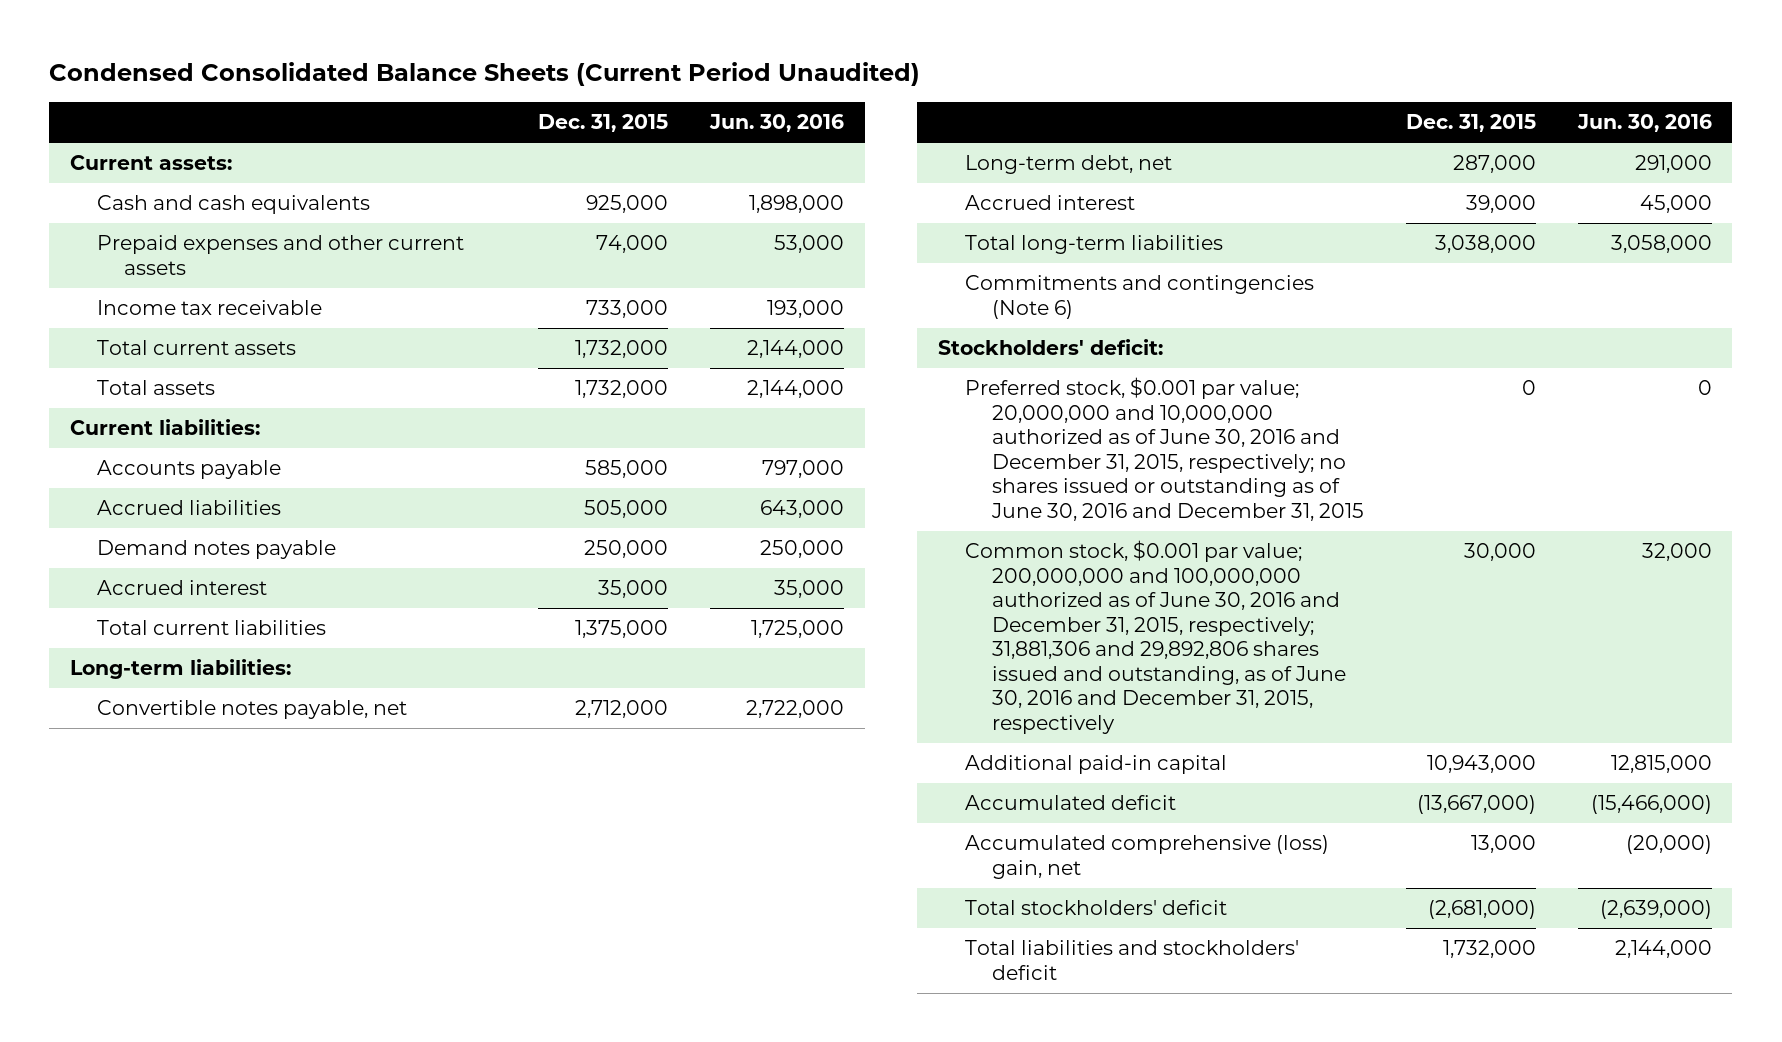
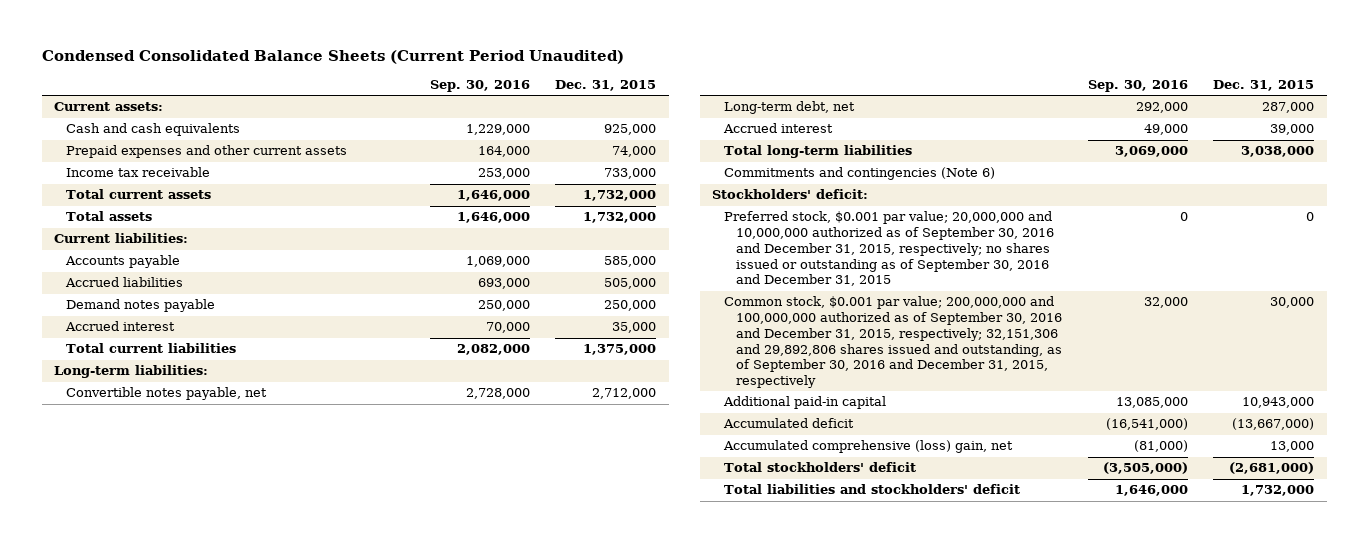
- | Dec. 31, 2015 | Jun. 30, 2016
+ | Sep. 30, 2016 | Dec. 31, 2015
- Preferred stock, $0.001 par value; 20,000,000 and 10,000,000 authorized as of June 30, 2016 and December 31, 2015, respectively; no shares issued or outstanding as of June 30, 2016 and December 31, 2015 | 0 | 0
- Common stock, $0.001 par value; 200,000,000 and 100,000,000 authorized as of June 30, 2016 and December 31, 2015, respectively; 31,881,306 and 29,892,806 shares issued and outstanding, as of June 30, 2016 and December 31, 2015, respectively | 30,000 | 32,000
+ Preferred stock, $0.001 par value; 20,000,000 and 10,000,000 authorized as of September 30, 2016 and December 31, 2015, respectively; no shares issued or outstanding as of September 30, 2016 and December 31, 2015 | 0 | 0
+ Common stock, $0.001 par value; 200,000,000 and 100,000,000 authorized as of September 30, 2016 and December 31, 2015, respectively; 32,151,306 and 29,892,806 shares issued and outstanding, as of September 30, 2016 and December 31, 2015, respectively | 32,000 | 30,000

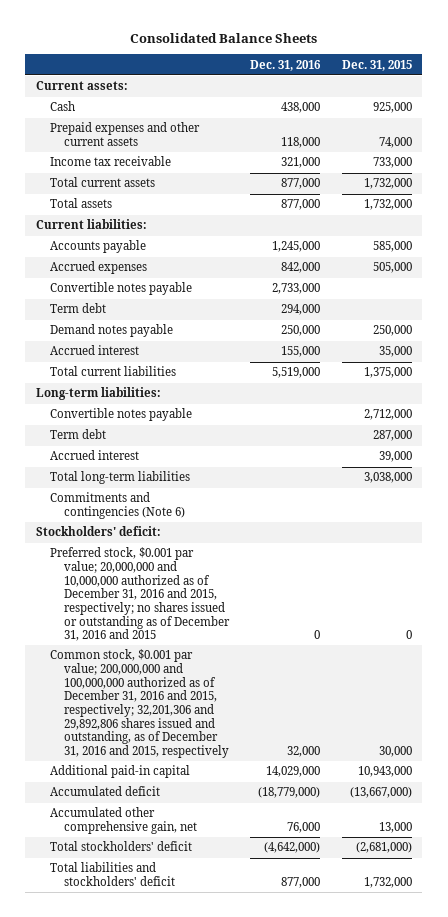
- Condensed Consolidated Balance Sheets (Current Period Unaudited)
+ Consolidated Balance Sheets
- | Sep. 30, 2016 | Dec. 31, 2015
+ | Dec. 31, 2016 | Dec. 31, 2015
- Cash and cash equivalents | 1,229,000 | 925,000
+ Cash | 438,000 | 925,000
- Accrued liabilities | 693,000 | 505,000
+ Accrued expenses | 842,000 | 505,000
+ Convertible notes payable | 2,733,000 |
+ Term debt | 294,000 |
- Convertible notes payable, net | 2,728,000 | 2,712,000
- Long-term debt, net | 292,000 | 287,000
+ Convertible notes payable | | 2,712,000
+ Term debt | | 287,000
- Preferred stock, $0.001 par value; 20,000,000 and 10,000,000 authorized as of September 30, 2016 and December 31, 2015, respectively; no shares issued or outstanding as of September 30, 2016 and December 31, 2015 | 0 | 0
- Common stock, $0.001 par value; 200,000,000 and 100,000,000 authorized as of September 30, 2016 and December 31, 2015, respectively; 32,151,306 and 29,892,806 shares issued and outstanding, as of September 30, 2016 and December 31, 2015, respectively | 32,000 | 30,000
+ Preferred stock, $0.001 par value; 20,000,000 and 10,000,000 authorized as of December 31, 2016 and 2015, respectively; no shares issued or outstanding as of December 31, 2016 and 2015 | 0 | 0
+ Common stock, $0.001 par value; 200,000,000 and 100,000,000 authorized as of December 31, 2016 and 2015, respectively; 32,201,306 and 29,892,806 shares issued and outstanding, as of December 31, 2016 and 2015, respectively | 32,000 | 30,000
- Accumulated comprehensive (loss) gain, net | (81,000) | 13,000
+ Accumulated other comprehensive gain, net | 76,000 | 13,000

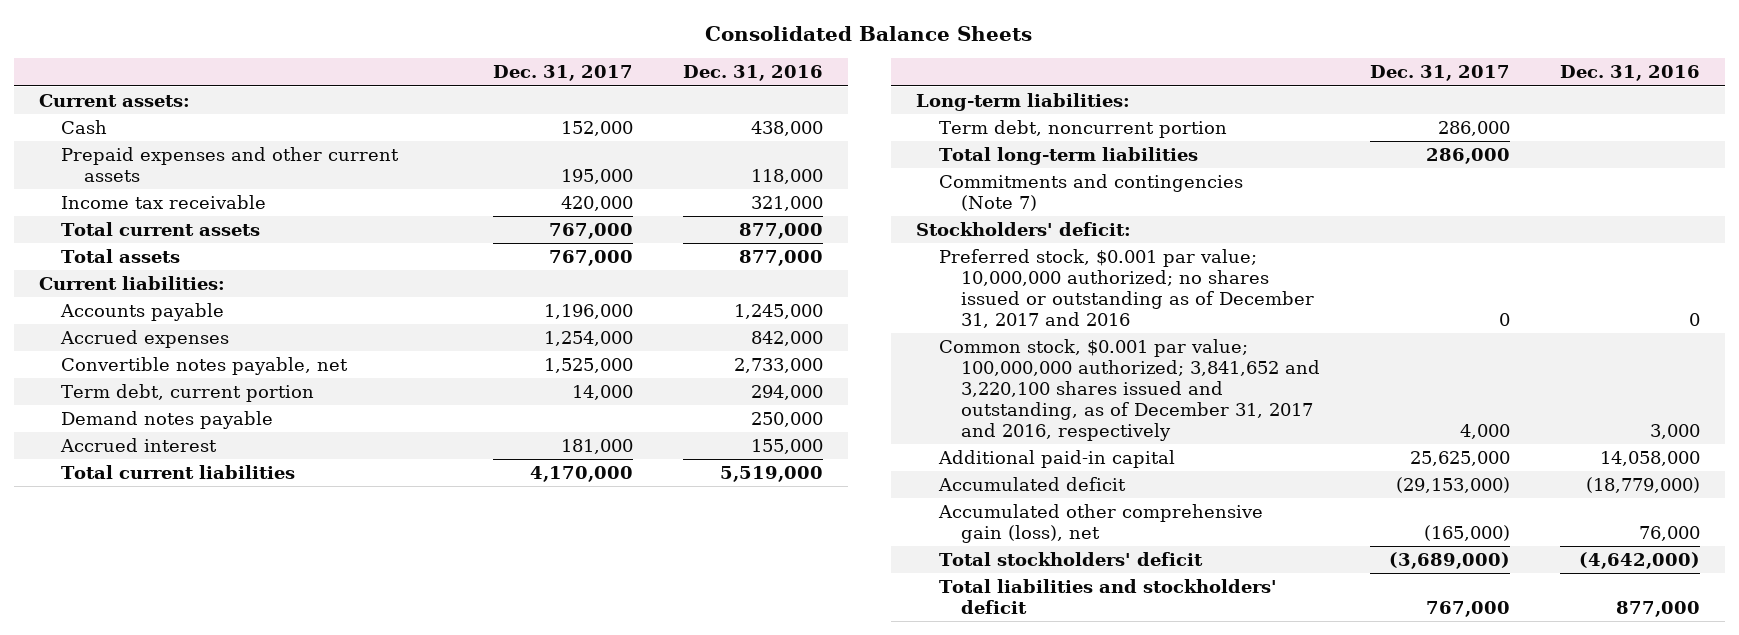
- | Dec. 31, 2016 | Dec. 31, 2015
+ | Dec. 31, 2017 | Dec. 31, 2016
- Convertible notes payable | 2,733,000 |
- Term debt | 294,000 |
+ Convertible notes payable, net | 1,525,000 | 2,733,000
+ Term debt, current portion | 14,000 | 294,000
- Convertible notes payable | | 2,712,000
- Term debt | | 287,000
- Accrued interest | | 39,000
+ Term debt, noncurrent portion | 286,000 |
- Commitments and contingencies (Note 6)
+ Commitments and contingencies (Note 7)
- Preferred stock, $0.001 par value; 20,000,000 and 10,000,000 authorized as of December 31, 2016 and 2015, respectively; no shares issued or outstanding as of December 31, 2016 and 2015 | 0 | 0
- Common stock, $0.001 par value; 200,000,000 and 100,000,000 authorized as of December 31, 2016 and 2015, respectively; 32,201,306 and 29,892,806 shares issued and outstanding, as of December 31, 2016 and 2015, respectively | 32,000 | 30,000
- Additional paid-in capital | 14,029,000 | 10,943,000
+ Preferred stock, $0.001 par value; 10,000,000 authorized; no shares issued or outstanding as of December 31, 2017 and 2016 | 0 | 0
+ Common stock, $0.001 par value; 100,000,000 authorized; 3,841,652 and 3,220,100 shares issued and outstanding, as of December 31, 2017 and 2016, respectively | 4,000 | 3,000
+ Additional paid-in capital | 25,625,000 | 14,058,000
- Accumulated other comprehensive gain, net | 76,000 | 13,000
+ Accumulated other comprehensive gain (loss), net | (165,000) | 76,000

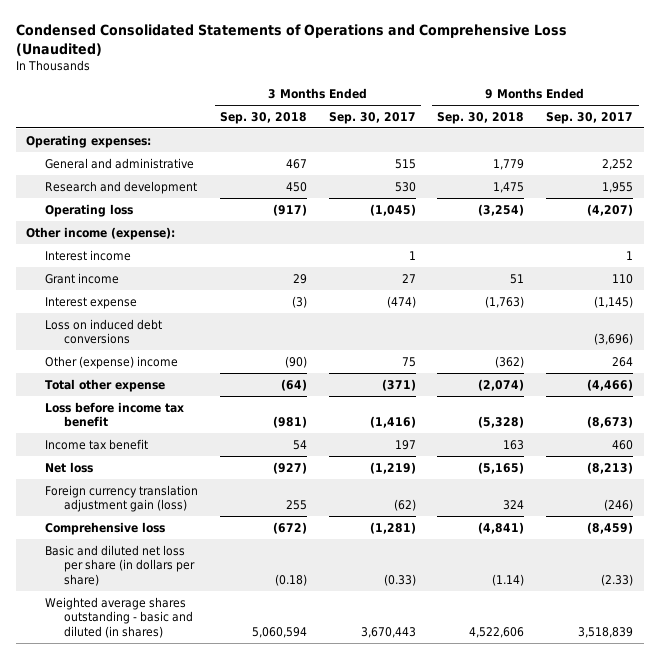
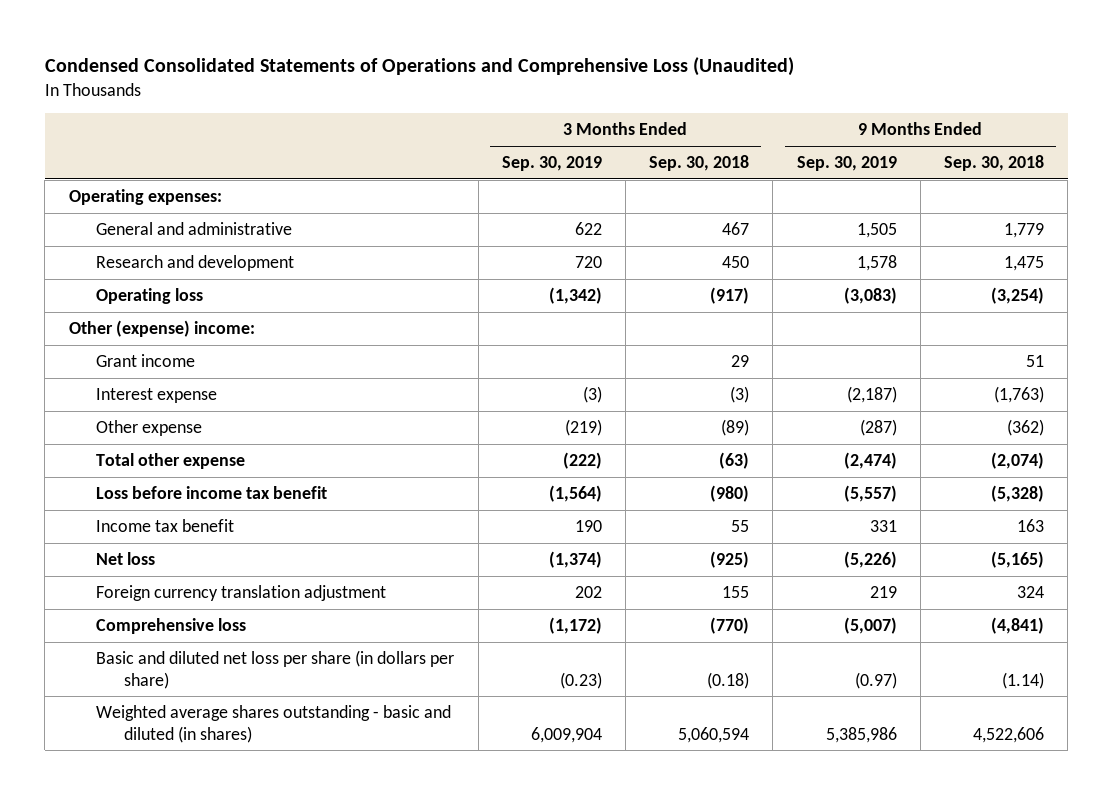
- | 3 Months Ended Sep. 30, 2018 | 3 Months Ended Sep. 30, 2017 | 9 Months Ended Sep. 30, 2018 | 9 Months Ended Sep. 30, 2017
+ | 3 Months Ended Sep. 30, 2019 | 3 Months Ended Sep. 30, 2018 | 9 Months Ended Sep. 30, 2019 | 9 Months Ended Sep. 30, 2018
- Other income (expense):
- Interest income | | 1 | | 1
+ Other (expense) income:
- Loss on induced debt conversions | | | | (3,696)
- Other (expense) income | (90) | 75 | (362) | 264
- Total other expense | (64) | (371) | (2,074) | (4,466)
- Loss before income tax benefit | (981) | (1,416) | (5,328) | (8,673)
- Income tax benefit | 54 | 197 | 163 | 460
- Net loss | (927) | (1,219) | (5,165) | (8,213)
- Foreign currency translation adjustment gain (loss) | 255 | (62) | 324 | (246)
- Comprehensive loss | (672) | (1,281) | (4,841) | (8,459)
+ Other expense | (219) | (89) | (287) | (362)
+ Total other expense | (222) | (63) | (2,474) | (2,074)
+ Loss before income tax benefit | (1,564) | (980) | (5,557) | (5,328)
+ Income tax benefit | 190 | 55 | 331 | 163
+ Net loss | (1,374) | (925) | (5,226) | (5,165)
+ Foreign currency translation adjustment | 202 | 155 | 219 | 324
+ Comprehensive loss | (1,172) | (770) | (5,007) | (4,841)

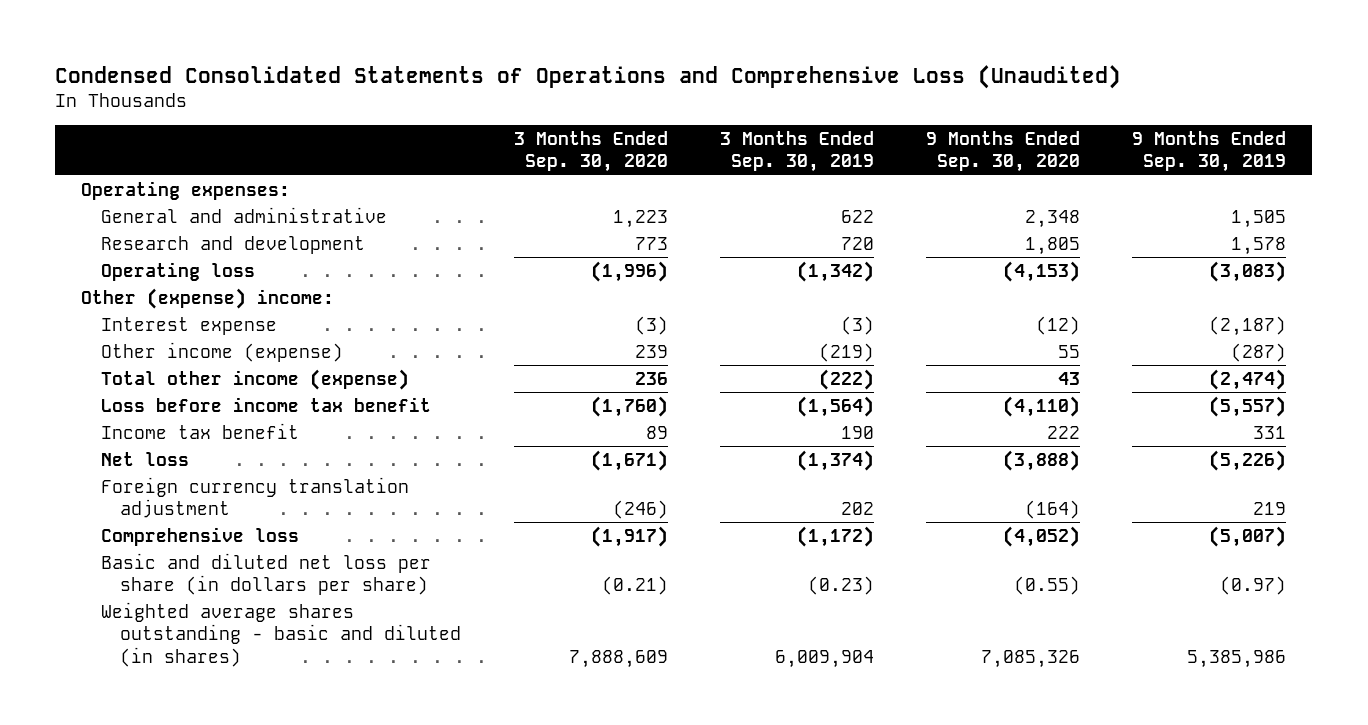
- | 3 Months Ended Sep. 30, 2019 | 3 Months Ended Sep. 30, 2018 | 9 Months Ended Sep. 30, 2019 | 9 Months Ended Sep. 30, 2018
+ | 3 Months Ended Sep. 30, 2020 | 3 Months Ended Sep. 30, 2019 | 9 Months Ended Sep. 30, 2020 | 9 Months Ended Sep. 30, 2019
- Grant income | | 29 | | 51
- Other expense | (219) | (89) | (287) | (362)
- Total other expense | (222) | (63) | (2,474) | (2,074)
+ Other income (expense) | 239 | (219) | 55 | (287)
+ Total other income (expense) | 236 | (222) | 43 | (2,474)

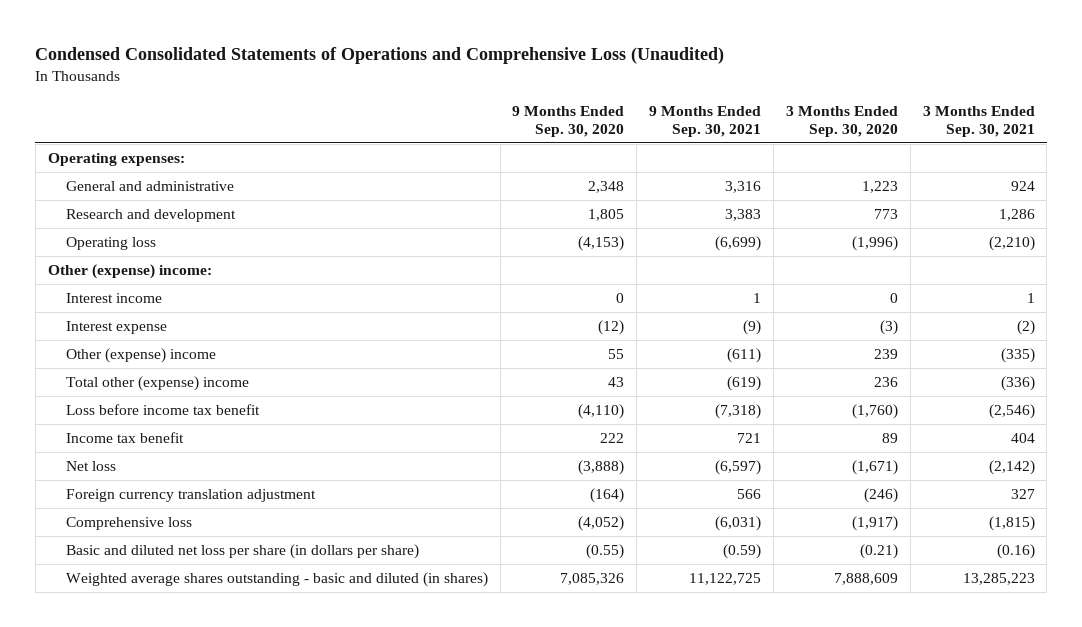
- | 3 Months Ended Sep. 30, 2020 | 3 Months Ended Sep. 30, 2019 | 9 Months Ended Sep. 30, 2020 | 9 Months Ended Sep. 30, 2019
+ | 9 Months Ended Sep. 30, 2020 | 9 Months Ended Sep. 30, 2021 | 3 Months Ended Sep. 30, 2020 | 3 Months Ended Sep. 30, 2021
+ Interest income | 0 | 1 | 0 | 1
- Other income (expense) | 239 | (219) | 55 | (287)
- Total other income (expense) | 236 | (222) | 43 | (2,474)
+ Other (expense) income | 55 | (611) | 239 | (335)
+ Total other (expense) income | 43 | (619) | 236 | (336)

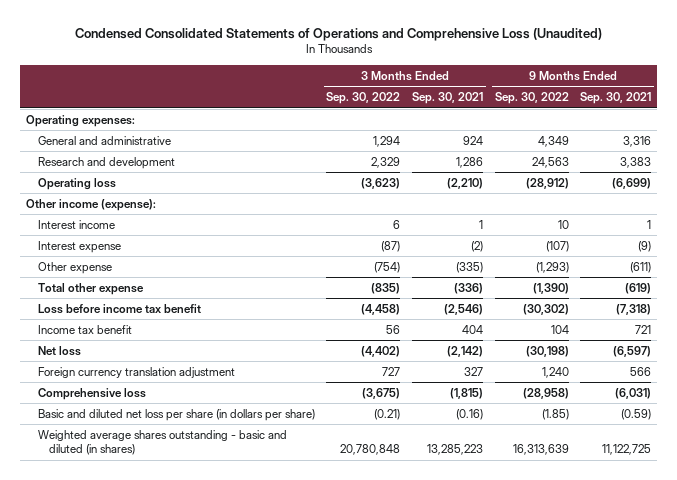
- | 9 Months Ended Sep. 30, 2020 | 9 Months Ended Sep. 30, 2021 | 3 Months Ended Sep. 30, 2020 | 3 Months Ended Sep. 30, 2021
+ | 3 Months Ended Sep. 30, 2022 | 3 Months Ended Sep. 30, 2021 | 9 Months Ended Sep. 30, 2022 | 9 Months Ended Sep. 30, 2021
- Other (expense) income:
+ Other income (expense):
- Other (expense) income | 55 | (611) | 239 | (335)
- Total other (expense) income | 43 | (619) | 236 | (336)
+ Other expense | (754) | (335) | (1,293) | (611)
+ Total other expense | (835) | (336) | (1,390) | (619)

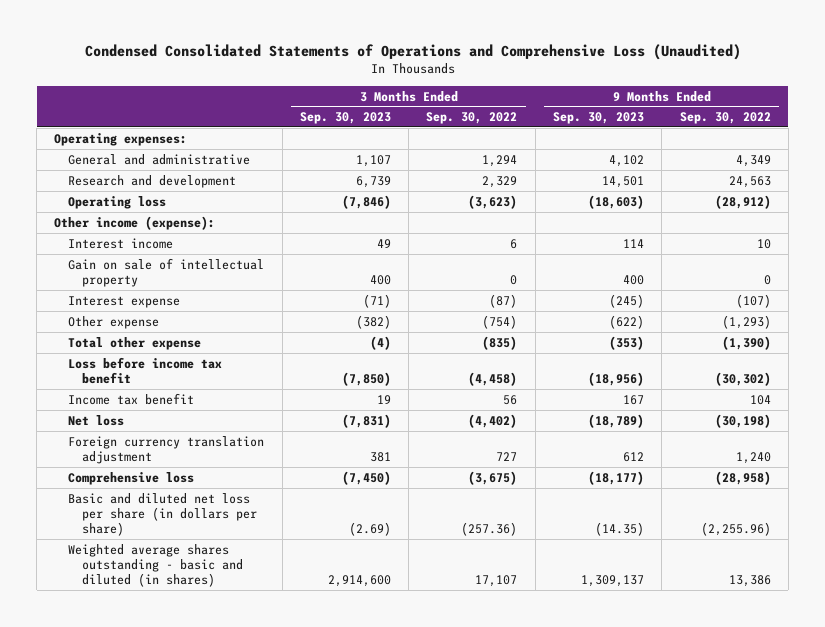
- | 3 Months Ended Sep. 30, 2022 | 3 Months Ended Sep. 30, 2021 | 9 Months Ended Sep. 30, 2022 | 9 Months Ended Sep. 30, 2021
+ | 3 Months Ended Sep. 30, 2023 | 3 Months Ended Sep. 30, 2022 | 9 Months Ended Sep. 30, 2023 | 9 Months Ended Sep. 30, 2022
+ Gain on sale of intellectual property | 400 | 0 | 400 | 0
- Basic and diluted net loss per share (in dollars per share) | (0.21) | (0.16) | (1.85) | (0.59)
- Weighted average shares outstanding - basic and diluted (in shares) | 20,780,848 | 13,285,223 | 16,313,639 | 11,122,725
+ Basic and diluted net loss per share (in dollars per share) | (2.69) | (257.36) | (14.35) | (2,255.96)
+ Weighted average shares outstanding - basic and diluted (in shares) | 2,914,600 | 17,107 | 1,309,137 | 13,386

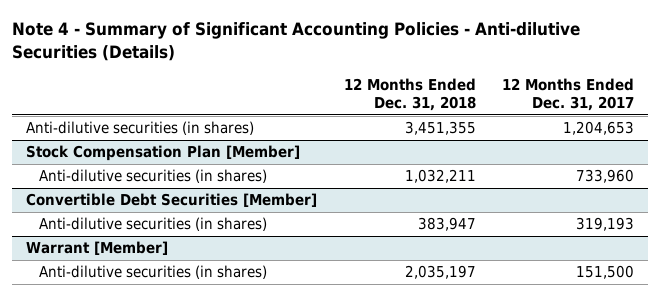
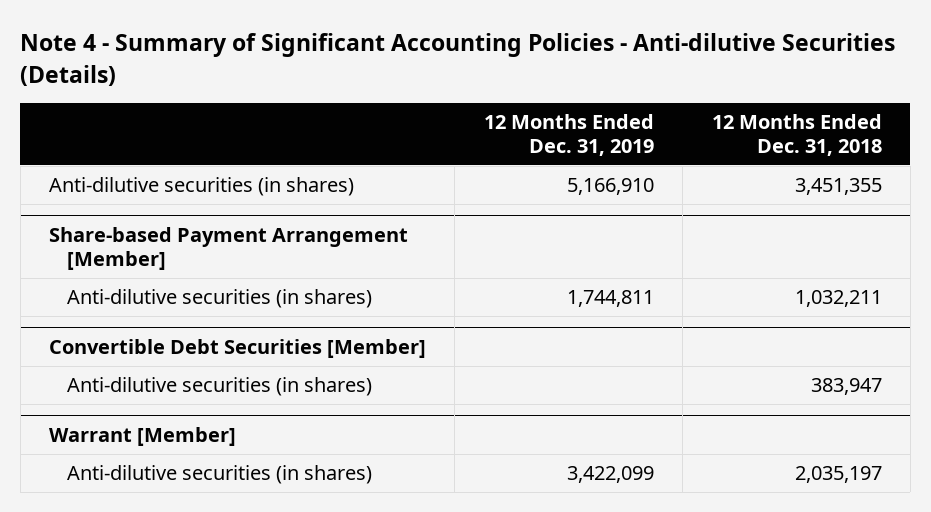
- | 12 Months Ended Dec. 31, 2018 | 12 Months Ended Dec. 31, 2017
+ | 12 Months Ended Dec. 31, 2019 | 12 Months Ended Dec. 31, 2018
- Stock Compensation Plan [Member]
+ Share-based Payment Arrangement [Member]

